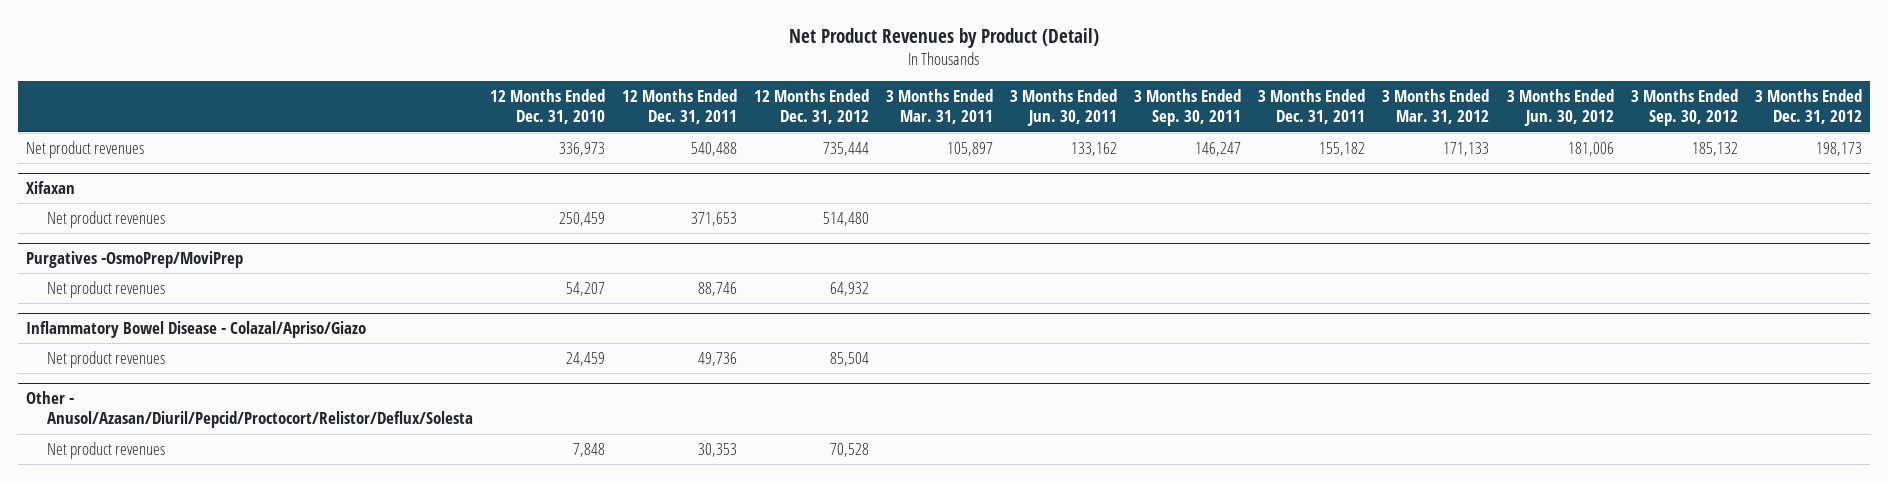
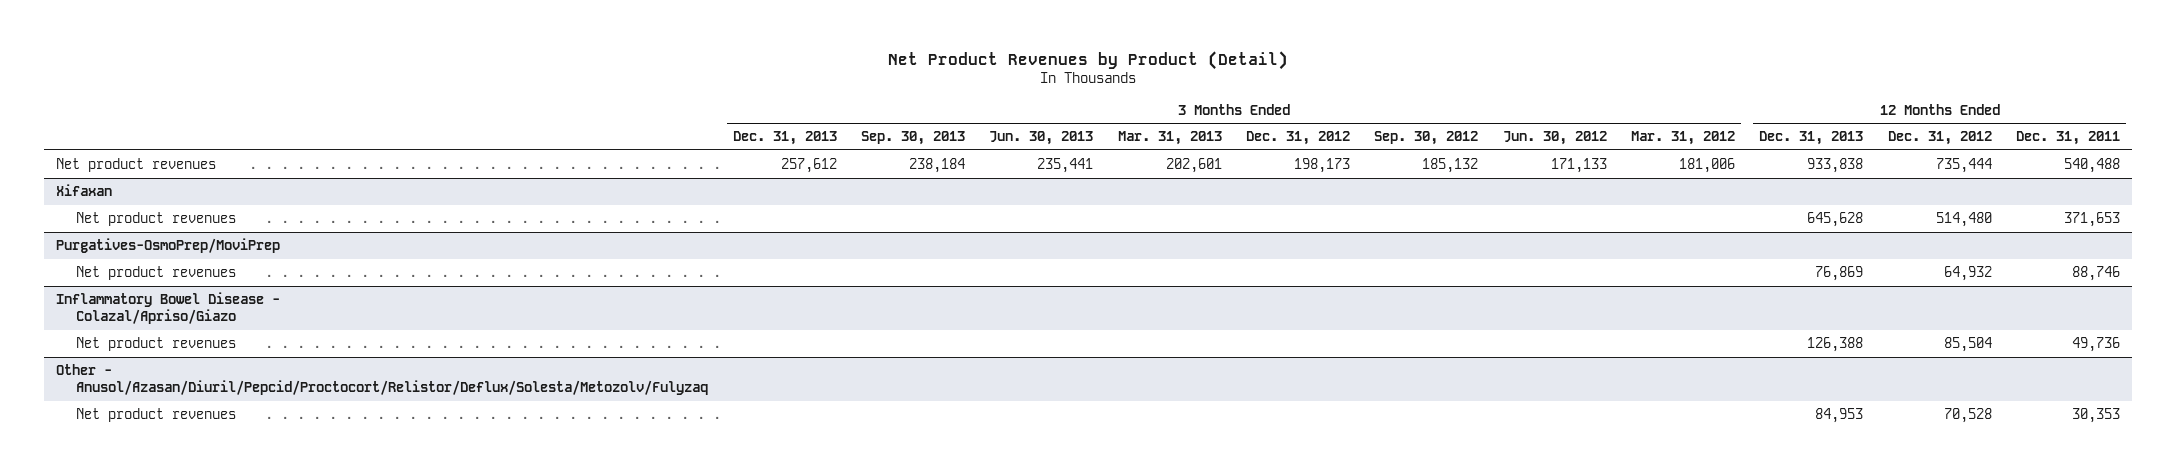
- | 12 Months Ended Dec. 31, 2010 | 12 Months Ended Dec. 31, 2011 | 12 Months Ended Dec. 31, 2012 | 3 Months Ended Mar. 31, 2011 | 3 Months Ended Jun. 30, 2011 | 3 Months Ended Sep. 30, 2011 | 3 Months Ended Dec. 31, 2011 | 3 Months Ended Mar. 31, 2012 | 3 Months Ended Jun. 30, 2012 | 3 Months Ended Sep. 30, 2012 | 3 Months Ended Dec. 31, 2012
+ | 3 Months Ended Dec. 31, 2013 | 3 Months Ended Sep. 30, 2013 | 3 Months Ended Jun. 30, 2013 | 3 Months Ended Mar. 31, 2013 | 3 Months Ended Dec. 31, 2012 | 3 Months Ended Sep. 30, 2012 | 3 Months Ended Jun. 30, 2012 | 3 Months Ended Mar. 31, 2012 | 12 Months Ended Dec. 31, 2013 | 12 Months Ended Dec. 31, 2012 | 12 Months Ended Dec. 31, 2011
- Net product revenues | 336,973 | 540,488 | 735,444 | 105,897 | 133,162 | 146,247 | 155,182 | 171,133 | 181,006 | 185,132 | 198,173
+ Net product revenues | 257,612 | 238,184 | 235,441 | 202,601 | 198,173 | 185,132 | 171,133 | 181,006 | 933,838 | 735,444 | 540,488
- Purgatives -OsmoPrep/MoviPrep
+ Purgatives-OsmoPrep/MoviPrep
- Other - Anusol/Azasan/Diuril/Pepcid/Proctocort/Relistor/Deflux/Solesta
+ Other - Anusol/Azasan/Diuril/Pepcid/Proctocort/Relistor/Deflux/Solesta/Metozolv/Fulyzaq

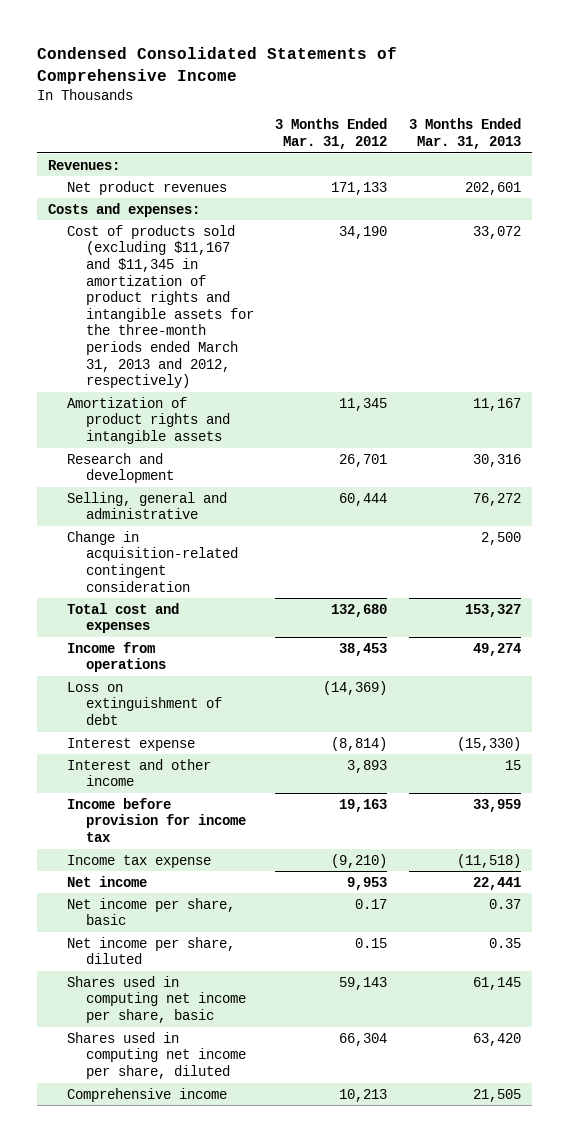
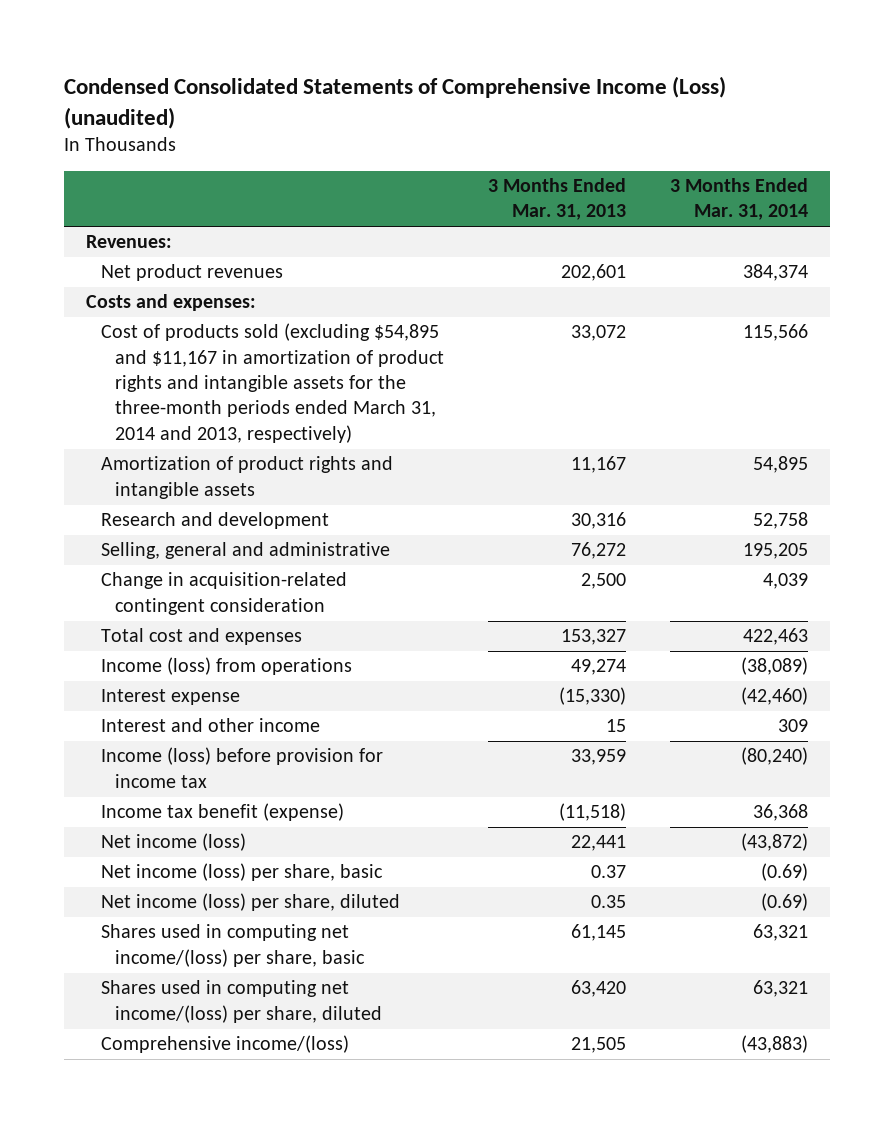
- Condensed Consolidated Statements of Comprehensive Income
+ Condensed Consolidated Statements of Comprehensive Income (Loss) (unaudited)
- | 3 Months Ended Mar. 31, 2012 | 3 Months Ended Mar. 31, 2013
+ | 3 Months Ended Mar. 31, 2013 | 3 Months Ended Mar. 31, 2014
- Cost of products sold (excluding $11,167 and $11,345 in amortization of product rights and intangible assets for the three-month periods ended March 31, 2013 and 2012, respectively) | 34,190 | 33,072
+ Cost of products sold (excluding $54,895 and $11,167 in amortization of product rights and intangible assets for the three-month periods ended March 31, 2014 and 2013, respectively) | 33,072 | 115,566
- Income from operations | 38,453 | 49,274
- Loss on extinguishment of debt | (14,369) |
+ Income (loss) from operations | 49,274 | (38,089)
- Income before provision for income tax | 19,163 | 33,959
- Income tax expense | (9,210) | (11,518)
- Net income | 9,953 | 22,441
- Net income per share, basic | 0.17 | 0.37
- Net income per share, diluted | 0.15 | 0.35
- Shares used in computing net income per share, basic | 59,143 | 61,145
- Shares used in computing net income per share, diluted | 66,304 | 63,420
- Comprehensive income | 10,213 | 21,505
+ Income (loss) before provision for income tax | 33,959 | (80,240)
+ Income tax benefit (expense) | (11,518) | 36,368
+ Net income (loss) | 22,441 | (43,872)
+ Net income (loss) per share, basic | 0.37 | (0.69)
+ Net income (loss) per share, diluted | 0.35 | (0.69)
+ Shares used in computing net income/(loss) per share, basic | 61,145 | 63,321
+ Shares used in computing net income/(loss) per share, diluted | 63,420 | 63,321
+ Comprehensive income/(loss) | 21,505 | (43,883)

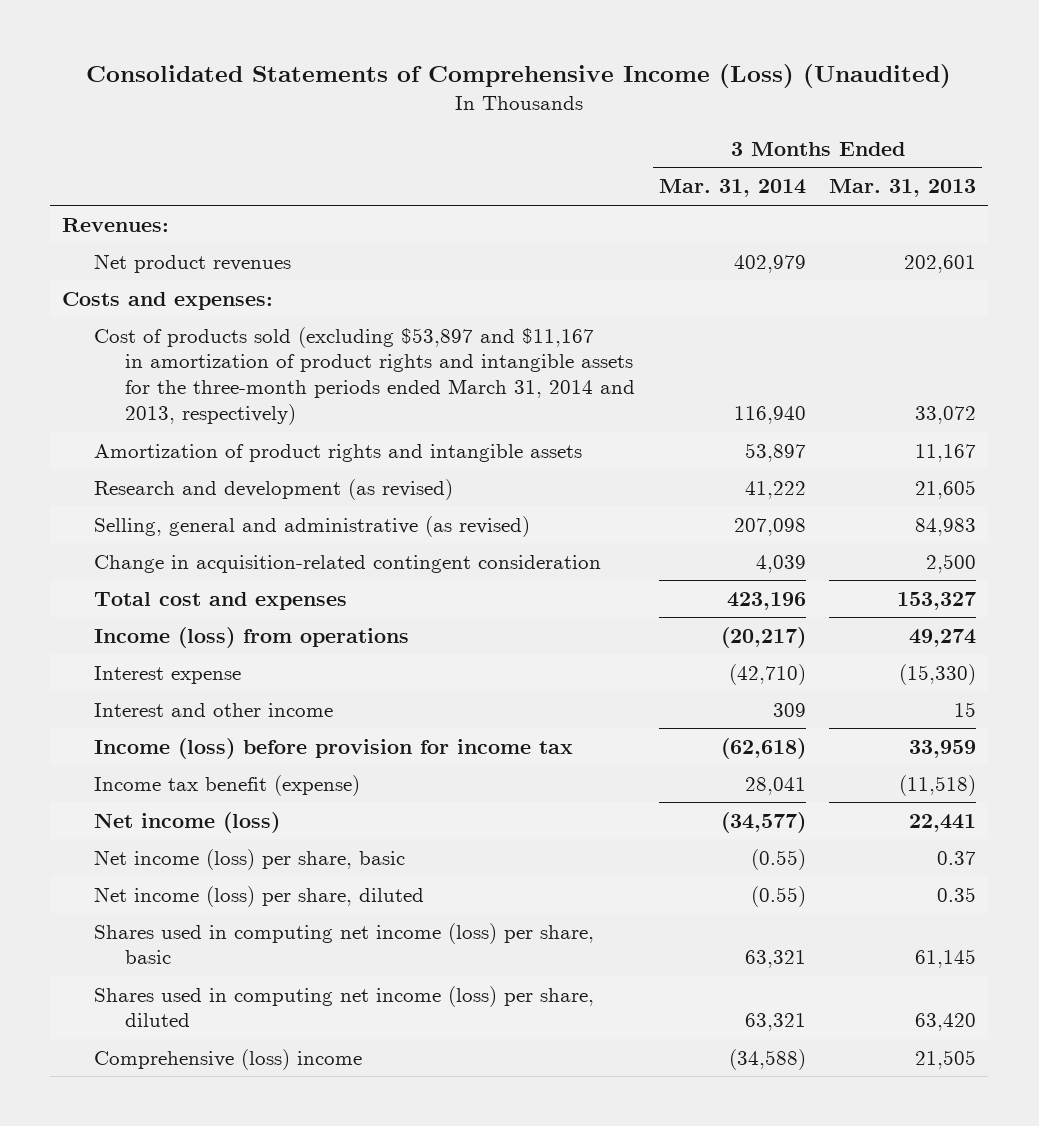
- Condensed Consolidated Statements of Comprehensive Income (Loss) (unaudited)
+ Consolidated Statements of Comprehensive Income (Loss) (Unaudited)
- | 3 Months Ended Mar. 31, 2013 | 3 Months Ended Mar. 31, 2014
+ | 3 Months Ended Mar. 31, 2014 | 3 Months Ended Mar. 31, 2013
- Net product revenues | 202,601 | 384,374
+ Net product revenues | 402,979 | 202,601
- Cost of products sold (excluding $54,895 and $11,167 in amortization of product rights and intangible assets for the three-month periods ended March 31, 2014 and 2013, respectively) | 33,072 | 115,566
- Amortization of product rights and intangible assets | 11,167 | 54,895
- Research and development | 30,316 | 52,758
- Selling, general and administrative | 76,272 | 195,205
+ Cost of products sold (excluding $53,897 and $11,167 in amortization of product rights and intangible assets for the three-month periods ended March 31, 2014 and 2013, respectively) | 116,940 | 33,072
+ Amortization of product rights and intangible assets | 53,897 | 11,167
+ Research and development (as revised) | 41,222 | 21,605
+ Selling, general and administrative (as revised) | 207,098 | 84,983
- Total cost and expenses | 153,327 | 422,463
- Income (loss) from operations | 49,274 | (38,089)
- Interest expense | (15,330) | (42,460)
+ Total cost and expenses | 423,196 | 153,327
+ Income (loss) from operations | (20,217) | 49,274
+ Interest expense | (42,710) | (15,330)
- Income (loss) before provision for income tax | 33,959 | (80,240)
- Income tax benefit (expense) | (11,518) | 36,368
- Net income (loss) | 22,441 | (43,872)
- Net income (loss) per share, basic | 0.37 | (0.69)
- Net income (loss) per share, diluted | 0.35 | (0.69)
- Shares used in computing net income/(loss) per share, basic | 61,145 | 63,321
- Shares used in computing net income/(loss) per share, diluted | 63,420 | 63,321
- Comprehensive income/(loss) | 21,505 | (43,883)
+ Income (loss) before provision for income tax | (62,618) | 33,959
+ Income tax benefit (expense) | 28,041 | (11,518)
+ Net income (loss) | (34,577) | 22,441
+ Net income (loss) per share, basic | (0.55) | 0.37
+ Net income (loss) per share, diluted | (0.55) | 0.35
+ Shares used in computing net income (loss) per share, basic | 63,321 | 61,145
+ Shares used in computing net income (loss) per share, diluted | 63,321 | 63,420
+ Comprehensive (loss) income | (34,588) | 21,505

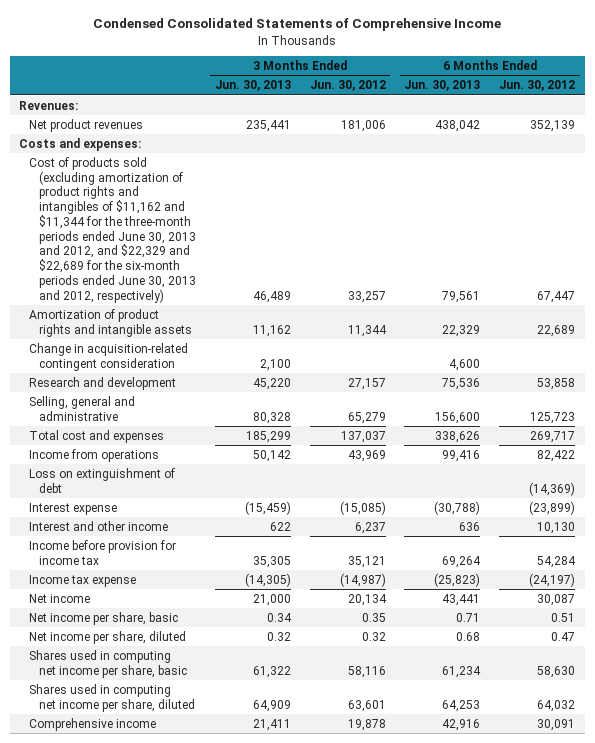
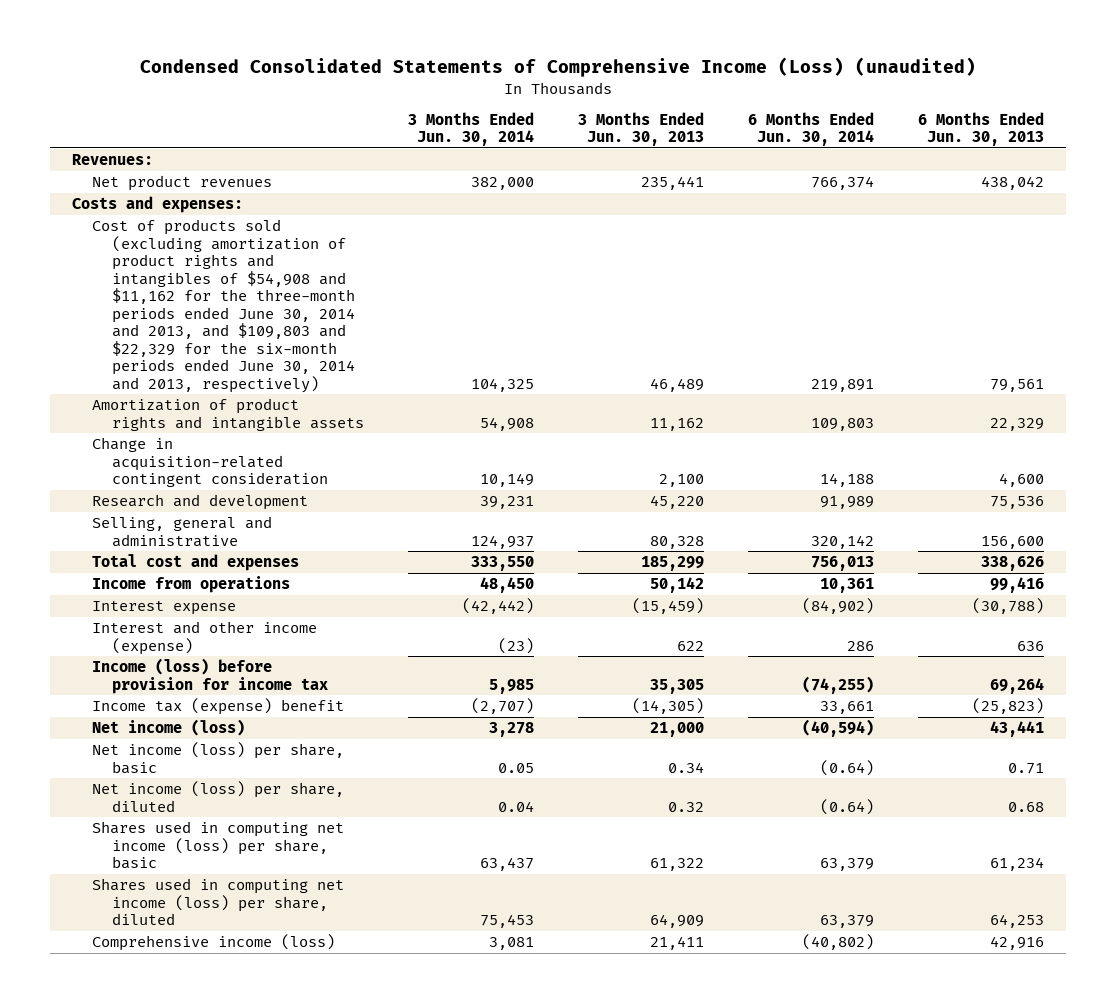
- Condensed Consolidated Statements of Comprehensive Income
+ Condensed Consolidated Statements of Comprehensive Income (Loss) (unaudited)
- | 3 Months Ended Jun. 30, 2013 | 3 Months Ended Jun. 30, 2012 | 6 Months Ended Jun. 30, 2013 | 6 Months Ended Jun. 30, 2012
+ | 3 Months Ended Jun. 30, 2014 | 3 Months Ended Jun. 30, 2013 | 6 Months Ended Jun. 30, 2014 | 6 Months Ended Jun. 30, 2013
- Cost of products sold (excluding amortization of product rights and intangibles of $11,162 and $11,344 for the three-month periods ended June 30, 2013 and 2012, and $22,329 and $22,689 for the six-month periods ended June 30, 2013 and 2012, respectively) | 46,489 | 33,257 | 79,561 | 67,447
+ Cost of products sold (excluding amortization of product rights and intangibles of $54,908 and $11,162 for the three-month periods ended June 30, 2014 and 2013, and $109,803 and $22,329 for the six-month periods ended June 30, 2014 and 2013, respectively) | 104,325 | 46,489 | 219,891 | 79,561
- Loss on extinguishment of debt | | | | (14,369)
- Interest and other income | 622 | 6,237 | 636 | 10,130
- Income before provision for income tax | 35,305 | 35,121 | 69,264 | 54,284
- Income tax expense | (14,305) | (14,987) | (25,823) | (24,197)
- Net income | 21,000 | 20,134 | 43,441 | 30,087
- Net income per share, basic | 0.34 | 0.35 | 0.71 | 0.51
- Net income per share, diluted | 0.32 | 0.32 | 0.68 | 0.47
- Shares used in computing net income per share, basic | 61,322 | 58,116 | 61,234 | 58,630
- Shares used in computing net income per share, diluted | 64,909 | 63,601 | 64,253 | 64,032
- Comprehensive income | 21,411 | 19,878 | 42,916 | 30,091
+ Interest and other income (expense) | (23) | 622 | 286 | 636
+ Income (loss) before provision for income tax | 5,985 | 35,305 | (74,255) | 69,264
+ Income tax (expense) benefit | (2,707) | (14,305) | 33,661 | (25,823)
+ Net income (loss) | 3,278 | 21,000 | (40,594) | 43,441
+ Net income (loss) per share, basic | 0.05 | 0.34 | (0.64) | 0.71
+ Net income (loss) per share, diluted | 0.04 | 0.32 | (0.64) | 0.68
+ Shares used in computing net income (loss) per share, basic | 63,437 | 61,322 | 63,379 | 61,234
+ Shares used in computing net income (loss) per share, diluted | 75,453 | 64,909 | 63,379 | 64,253
+ Comprehensive income (loss) | 3,081 | 21,411 | (40,802) | 42,916

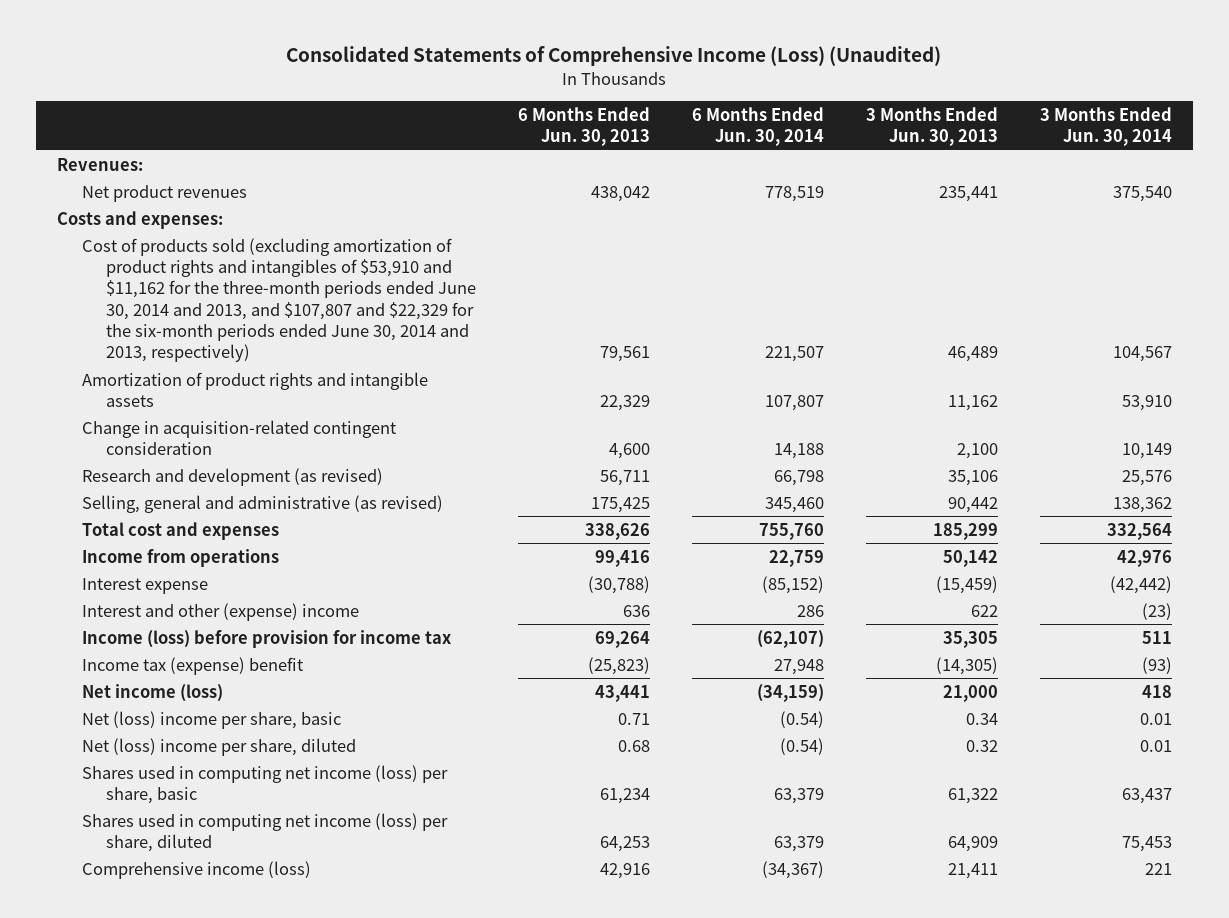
- Condensed Consolidated Statements of Comprehensive Income (Loss) (unaudited)
+ Consolidated Statements of Comprehensive Income (Loss) (Unaudited)
- | 3 Months Ended Jun. 30, 2014 | 3 Months Ended Jun. 30, 2013 | 6 Months Ended Jun. 30, 2014 | 6 Months Ended Jun. 30, 2013
+ | 6 Months Ended Jun. 30, 2013 | 6 Months Ended Jun. 30, 2014 | 3 Months Ended Jun. 30, 2013 | 3 Months Ended Jun. 30, 2014
- Net product revenues | 382,000 | 235,441 | 766,374 | 438,042
+ Net product revenues | 438,042 | 778,519 | 235,441 | 375,540
- Cost of products sold (excluding amortization of product rights and intangibles of $54,908 and $11,162 for the three-month periods ended June 30, 2014 and 2013, and $109,803 and $22,329 for the six-month periods ended June 30, 2014 and 2013, respectively) | 104,325 | 46,489 | 219,891 | 79,561
- Amortization of product rights and intangible assets | 54,908 | 11,162 | 109,803 | 22,329
+ Cost of products sold (excluding amortization of product rights and intangibles of $53,910 and $11,162 for the three-month periods ended June 30, 2014 and 2013, and $107,807 and $22,329 for the six-month periods ended June 30, 2014 and 2013, respectively) | 79,561 | 221,507 | 46,489 | 104,567
+ Amortization of product rights and intangible assets | 22,329 | 107,807 | 11,162 | 53,910
- Research and development | 39,231 | 45,220 | 91,989 | 75,536
- Selling, general and administrative | 124,937 | 80,328 | 320,142 | 156,600
- Total cost and expenses | 333,550 | 185,299 | 756,013 | 338,626
- Income from operations | 48,450 | 50,142 | 10,361 | 99,416
- Interest expense | (42,442) | (15,459) | (84,902) | (30,788)
- Interest and other income (expense) | (23) | 622 | 286 | 636
- Income (loss) before provision for income tax | 5,985 | 35,305 | (74,255) | 69,264
- Income tax (expense) benefit | (2,707) | (14,305) | 33,661 | (25,823)
- Net income (loss) | 3,278 | 21,000 | (40,594) | 43,441
- Net income (loss) per share, basic | 0.05 | 0.34 | (0.64) | 0.71
- Net income (loss) per share, diluted | 0.04 | 0.32 | (0.64) | 0.68
+ Research and development (as revised) | 56,711 | 66,798 | 35,106 | 25,576
+ Selling, general and administrative (as revised) | 175,425 | 345,460 | 90,442 | 138,362
+ Total cost and expenses | 338,626 | 755,760 | 185,299 | 332,564
+ Income from operations | 99,416 | 22,759 | 50,142 | 42,976
+ Interest expense | (30,788) | (85,152) | (15,459) | (42,442)
+ Interest and other (expense) income | 636 | 286 | 622 | (23)
+ Income (loss) before provision for income tax | 69,264 | (62,107) | 35,305 | 511
+ Income tax (expense) benefit | (25,823) | 27,948 | (14,305) | (93)
+ Net income (loss) | 43,441 | (34,159) | 21,000 | 418
+ Net (loss) income per share, basic | 0.71 | (0.54) | 0.34 | 0.01
+ Net (loss) income per share, diluted | 0.68 | (0.54) | 0.32 | 0.01
- Comprehensive income (loss) | 3,081 | 21,411 | (40,802) | 42,916
+ Comprehensive income (loss) | 42,916 | (34,367) | 21,411 | 221

